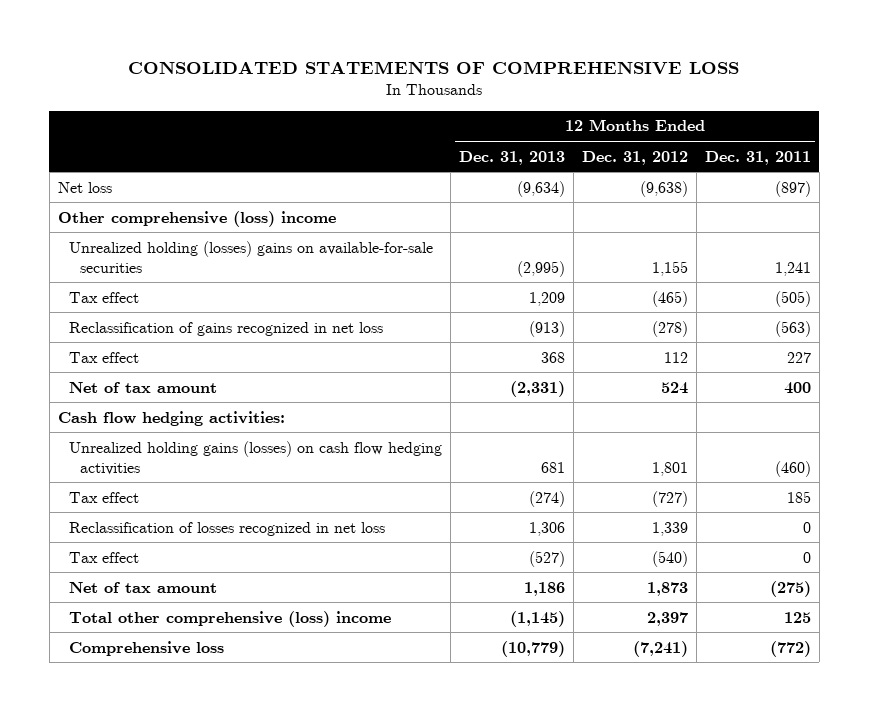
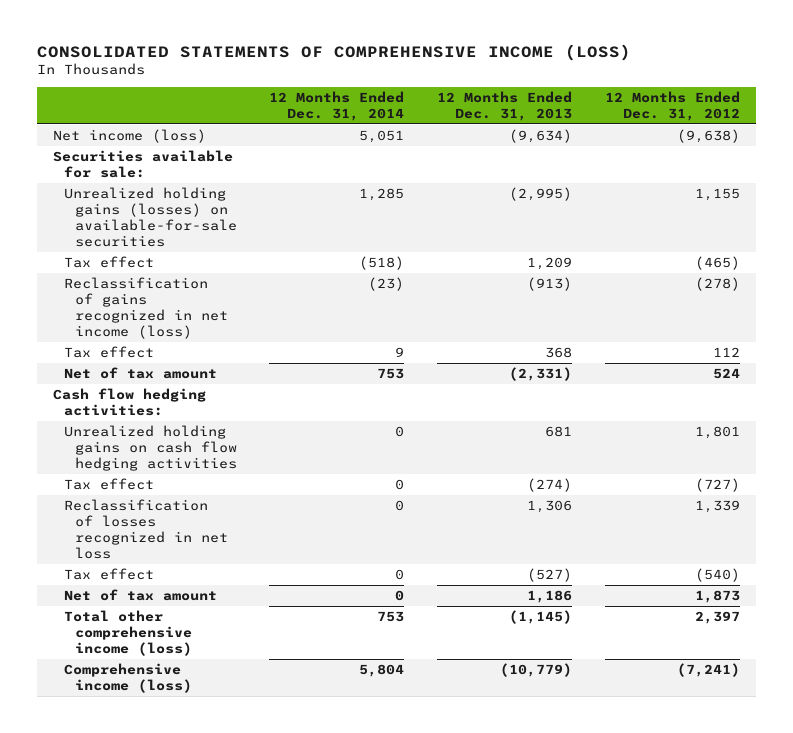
- CONSOLIDATED STATEMENTS OF COMPREHENSIVE LOSS
+ CONSOLIDATED STATEMENTS OF COMPREHENSIVE INCOME (LOSS)
- | 12 Months Ended Dec. 31, 2013 | 12 Months Ended Dec. 31, 2012 | 12 Months Ended Dec. 31, 2011
+ | 12 Months Ended Dec. 31, 2014 | 12 Months Ended Dec. 31, 2013 | 12 Months Ended Dec. 31, 2012
- Net loss | (9,634) | (9,638) | (897)
- Other comprehensive (loss) income
- Unrealized holding (losses) gains on available-for-sale securities | (2,995) | 1,155 | 1,241
+ Net income (loss) | 5,051 | (9,634) | (9,638)
+ Securities available for sale:
+ Unrealized holding gains (losses) on available-for-sale securities | 1,285 | (2,995) | 1,155
- Reclassification of gains recognized in net loss | (913) | (278) | (563)
+ Reclassification of gains recognized in net income (loss) | (23) | (913) | (278)
- Unrealized holding gains (losses) on cash flow hedging activities | 681 | 1,801 | (460)
+ Unrealized holding gains on cash flow hedging activities | 0 | 681 | 1,801
- Total other comprehensive (loss) income | (1,145) | 2,397 | 125
- Comprehensive loss | (10,779) | (7,241) | (772)
+ Total other comprehensive income (loss) | 753 | (1,145) | 2,397
+ Comprehensive income (loss) | 5,804 | (10,779) | (7,241)

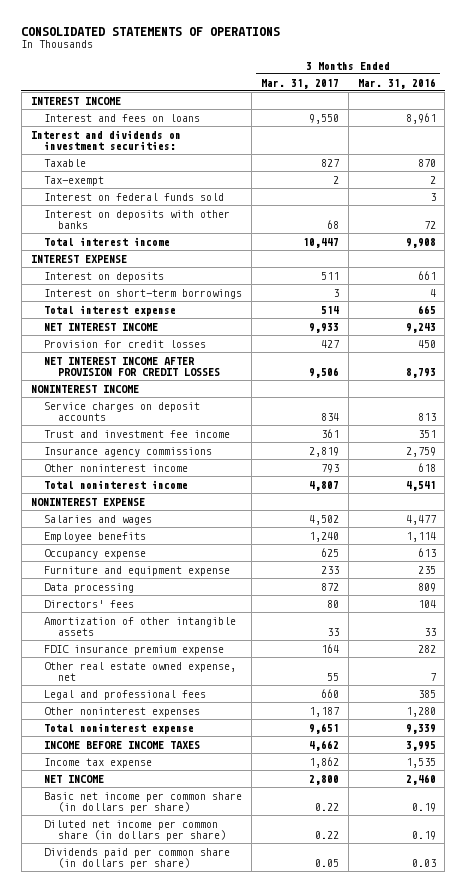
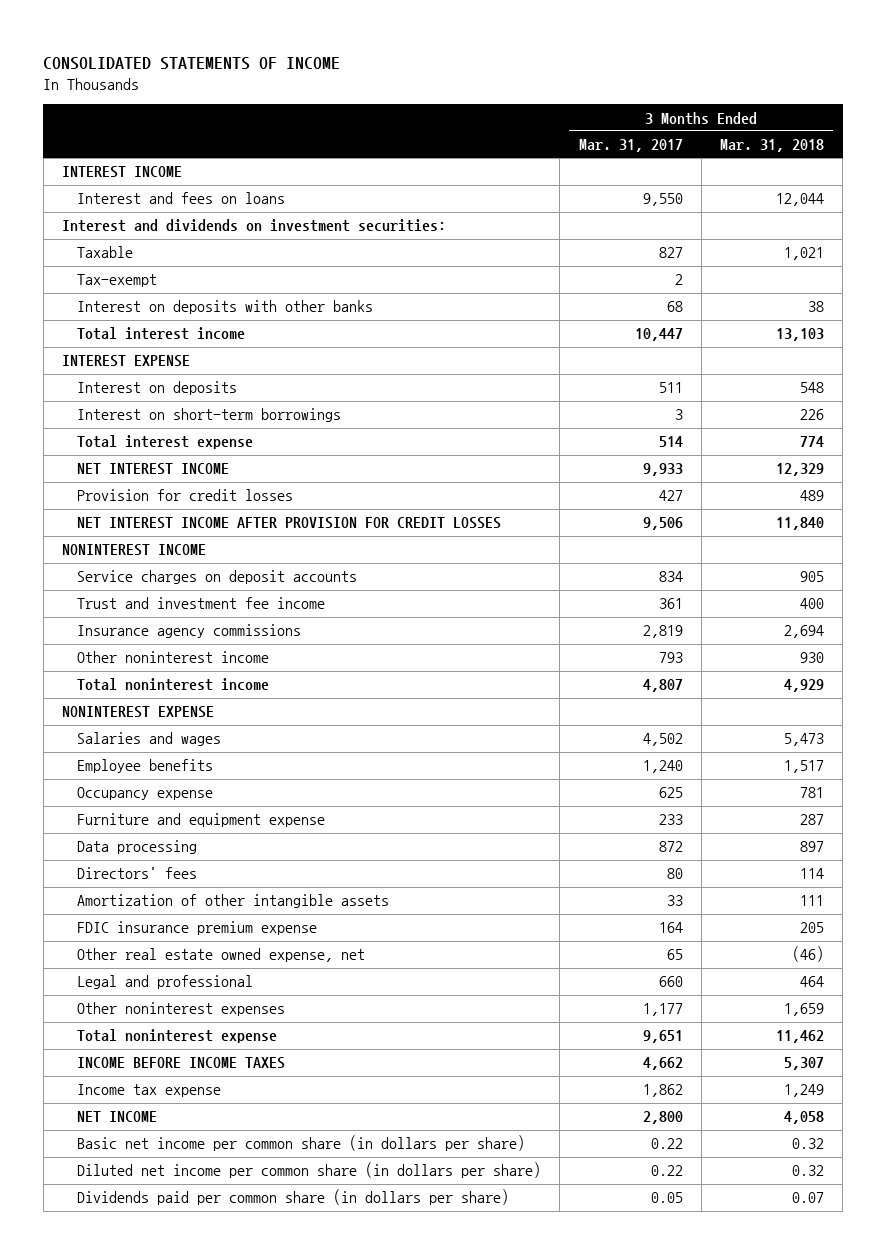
- CONSOLIDATED STATEMENTS OF OPERATIONS
+ CONSOLIDATED STATEMENTS OF INCOME
- | 3 Months Ended Mar. 31, 2017 | 3 Months Ended Mar. 31, 2016
+ | 3 Months Ended Mar. 31, 2017 | 3 Months Ended Mar. 31, 2018
- Interest on federal funds sold | | 3
- Other real estate owned expense, net | 55 | 7
- Legal and professional fees | 660 | 385
- Other noninterest expenses | 1,187 | 1,280
+ Other real estate owned expense, net | 65 | (46)
+ Legal and professional | 660 | 464
+ Other noninterest expenses | 1,177 | 1,659

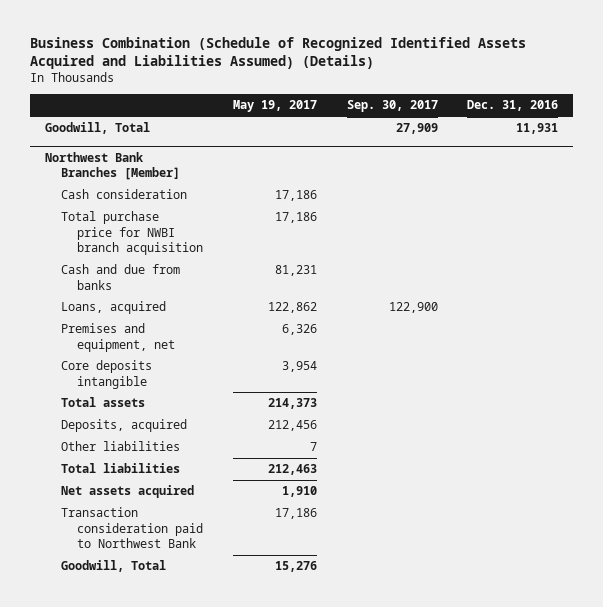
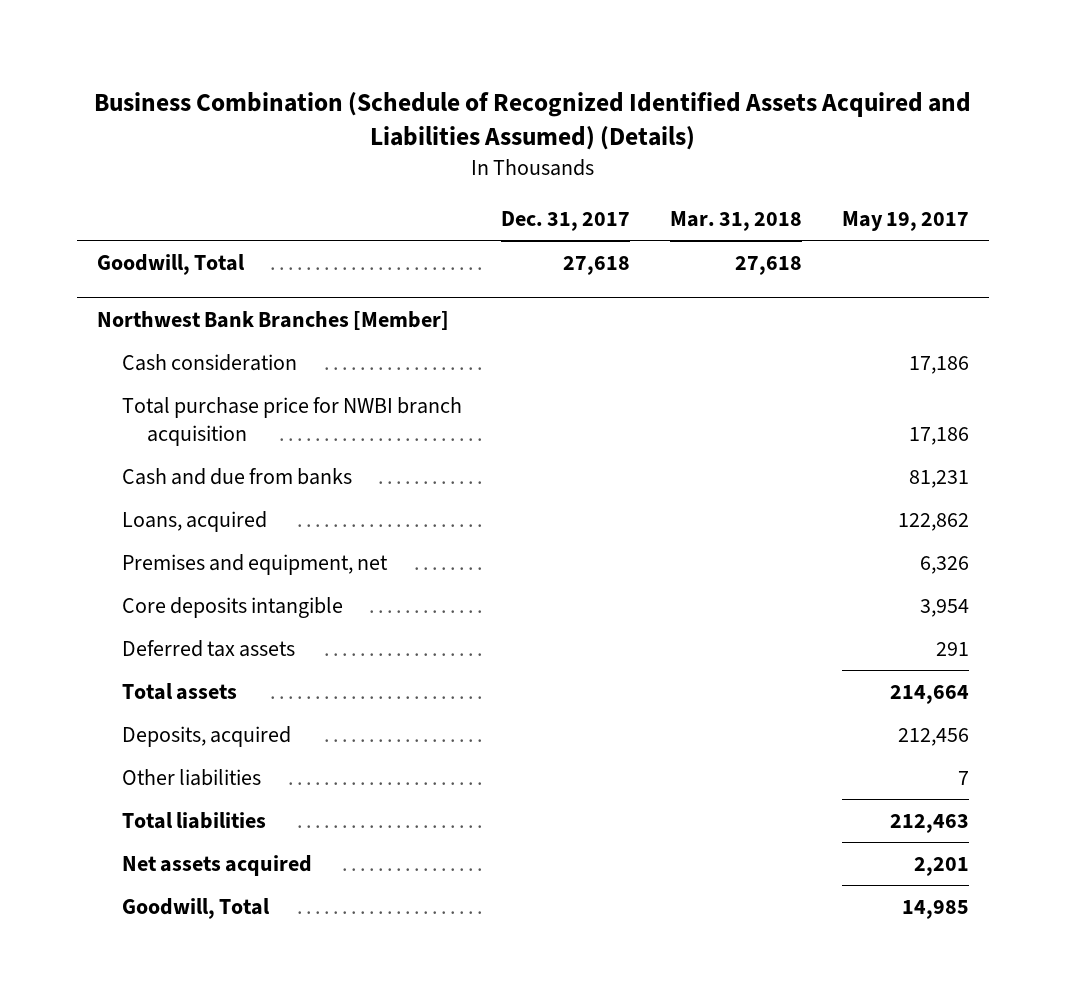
- | May 19, 2017 | Sep. 30, 2017 | Dec. 31, 2016
+ | Dec. 31, 2017 | Mar. 31, 2018 | May 19, 2017
@ Northwest Bank Branches [Member]
- Total assets | 214,373 | |
+ Deferred tax assets | | | 291
+ Total assets | | | 214,664
- Net assets acquired | 1,910 | |
- Transaction consideration paid to Northwest Bank | 17,186 | |
- Goodwill, Total | 15,276 | |
+ Net assets acquired | | | 2,201
+ Goodwill, Total | | | 14,985

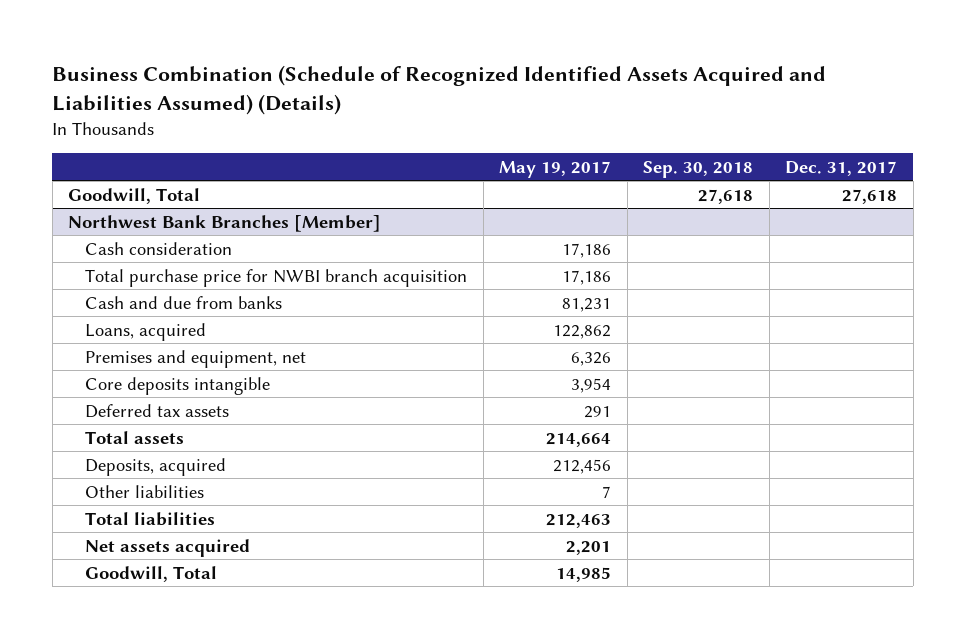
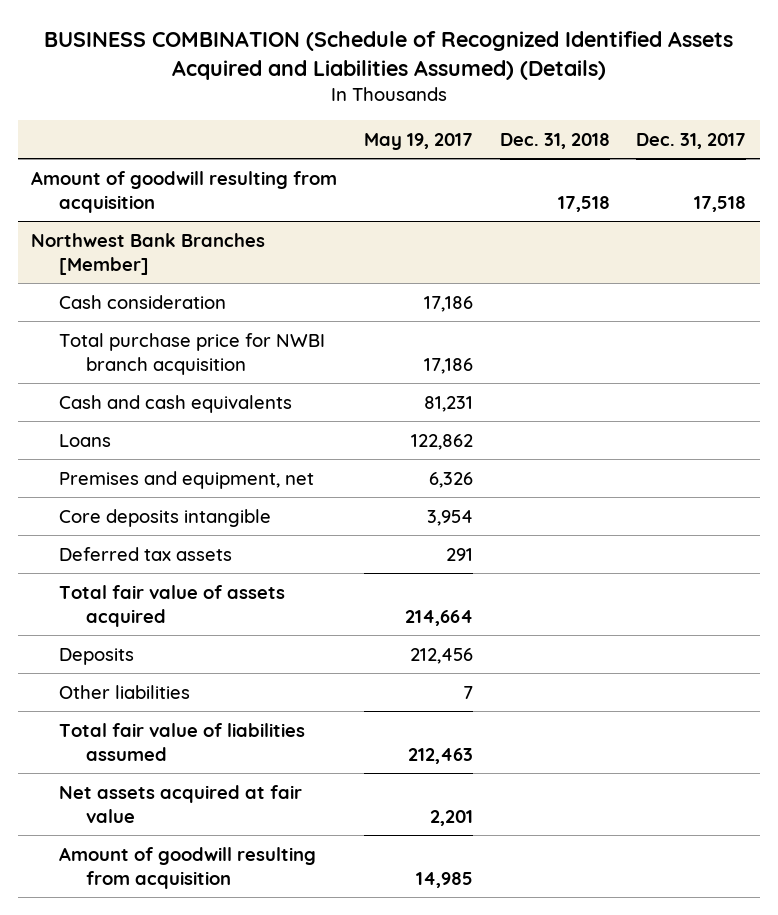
- Business Combination (Schedule of Recognized Identified Assets Acquired and Liabilities Assumed) (Details)
+ BUSINESS COMBINATION (Schedule of Recognized Identified Assets Acquired and Liabilities Assumed) (Details)
- | May 19, 2017 | Sep. 30, 2018 | Dec. 31, 2017
+ | May 19, 2017 | Dec. 31, 2018 | Dec. 31, 2017
- Goodwill, Total | | 27,618 | 27,618
+ Amount of goodwill resulting from acquisition | | 17,518 | 17,518
@ Northwest Bank Branches [Member]
- Cash and due from banks | 81,231 | |
- Loans, acquired | 122,862 | |
+ Cash and cash equivalents | 81,231 | |
+ Loans | 122,862 | |
- Total assets | 214,664 | |
- Deposits, acquired | 212,456 | |
+ Total fair value of assets acquired | 214,664 | |
+ Deposits | 212,456 | |
- Total liabilities | 212,463 | |
- Net assets acquired | 2,201 | |
- Goodwill, Total | 14,985 | |
+ Total fair value of liabilities assumed | 212,463 | |
+ Net assets acquired at fair value | 2,201 | |
+ Amount of goodwill resulting from acquisition | 14,985 | |

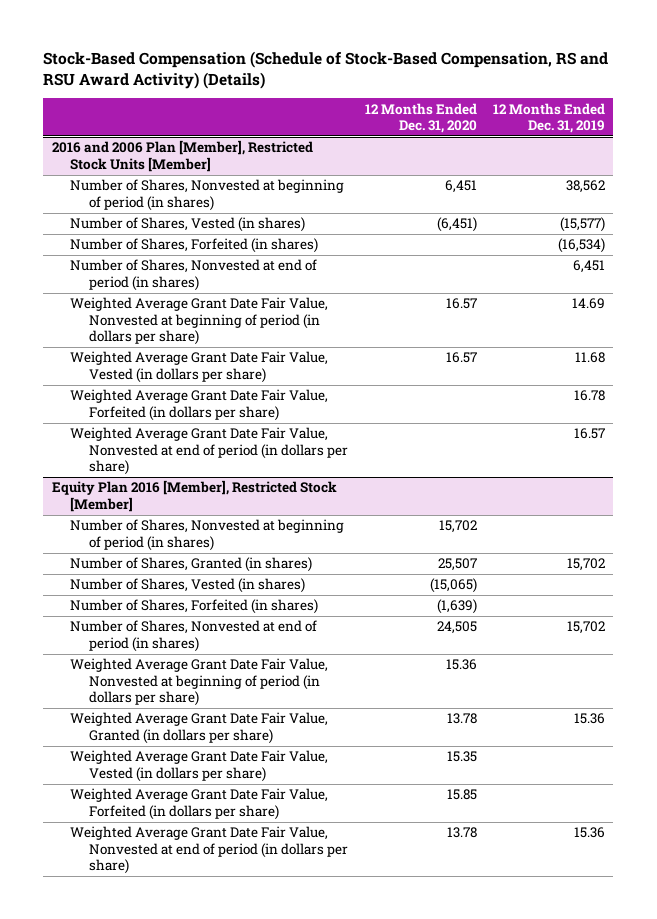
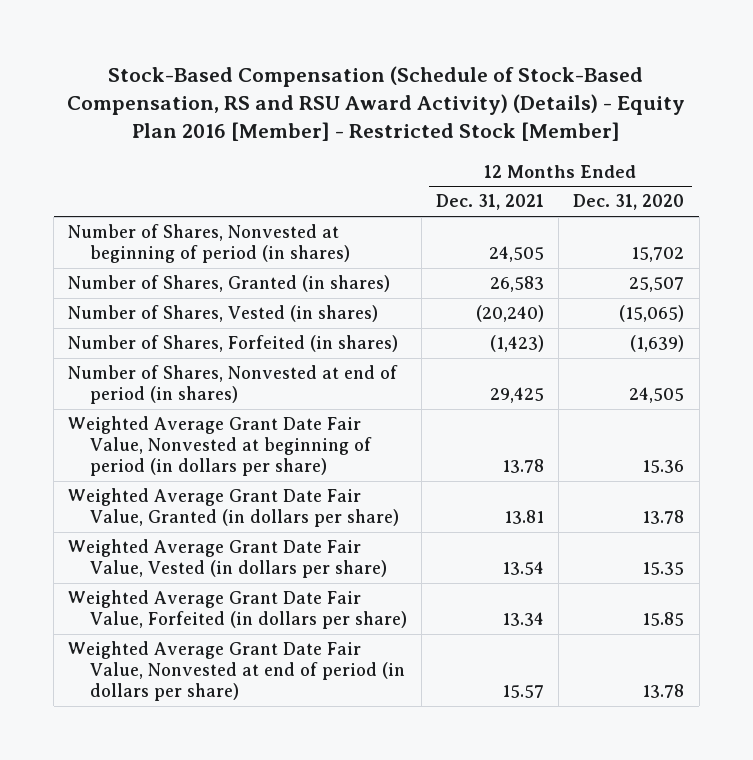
- Stock-Based Compensation (Schedule of Stock-Based Compensation, RS and RSU Award Activity) (Details)
+ Stock-Based Compensation (Schedule of Stock-Based Compensation, RS and RSU Award Activity) (Details) - Equity Plan 2016 [Member] - Restricted Stock [Member]
- | 12 Months Ended Dec. 31, 2020 | 12 Months Ended Dec. 31, 2019
+ | 12 Months Ended Dec. 31, 2021 | 12 Months Ended Dec. 31, 2020
- 2016 and 2006 Plan [Member], Restricted Stock Units [Member]
- Number of Shares, Nonvested at beginning of period (in shares) | 6,451 | 38,562
- Number of Shares, Vested (in shares) | (6,451) | (15,577)
- Number of Shares, Forfeited (in shares) | | (16,534)
- Number of Shares, Nonvested at end of period (in shares) | | 6,451
- Weighted Average Grant Date Fair Value, Nonvested at beginning of period (in dollars per share) | 16.57 | 14.69
- Weighted Average Grant Date Fair Value, Vested (in dollars per share) | 16.57 | 11.68
- Weighted Average Grant Date Fair Value, Forfeited (in dollars per share) | | 16.78
- Weighted Average Grant Date Fair Value, Nonvested at end of period (in dollars per share) | | 16.57
- Equity Plan 2016 [Member], Restricted Stock [Member]

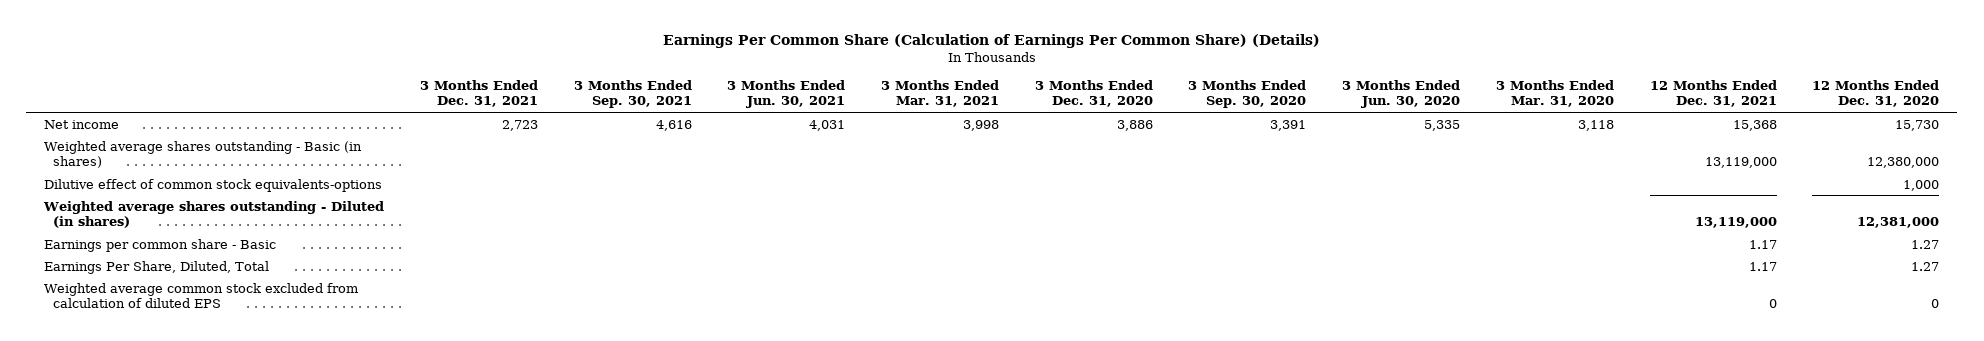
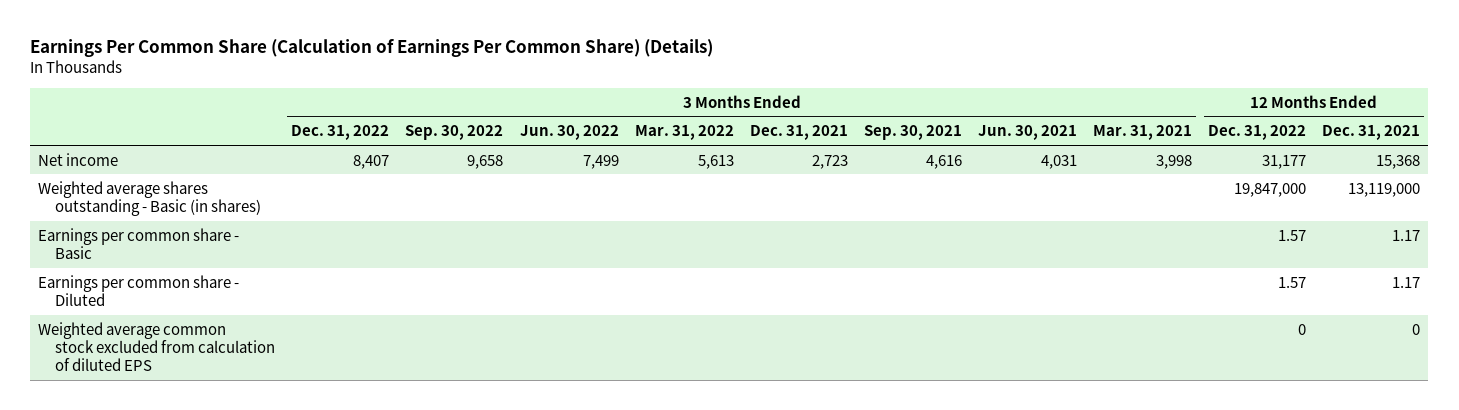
- | 3 Months Ended Dec. 31, 2021 | 3 Months Ended Sep. 30, 2021 | 3 Months Ended Jun. 30, 2021 | 3 Months Ended Mar. 31, 2021 | 3 Months Ended Dec. 31, 2020 | 3 Months Ended Sep. 30, 2020 | 3 Months Ended Jun. 30, 2020 | 3 Months Ended Mar. 31, 2020 | 12 Months Ended Dec. 31, 2021 | 12 Months Ended Dec. 31, 2020
+ | 3 Months Ended Dec. 31, 2022 | 3 Months Ended Sep. 30, 2022 | 3 Months Ended Jun. 30, 2022 | 3 Months Ended Mar. 31, 2022 | 3 Months Ended Dec. 31, 2021 | 3 Months Ended Sep. 30, 2021 | 3 Months Ended Jun. 30, 2021 | 3 Months Ended Mar. 31, 2021 | 12 Months Ended Dec. 31, 2022 | 12 Months Ended Dec. 31, 2021
- Dilutive effect of common stock equivalents-options | | | | | | | | | | 1,000
- Weighted average shares outstanding - Diluted (in shares) | | | | | | | | | 13,119,000 | 12,381,000
- Earnings Per Share, Diluted, Total | | | | | | | | | 1.17 | 1.27
+ Earnings per common share - Diluted | | | | | | | | | 1.57 | 1.17

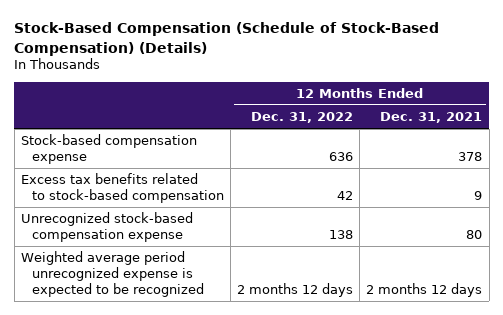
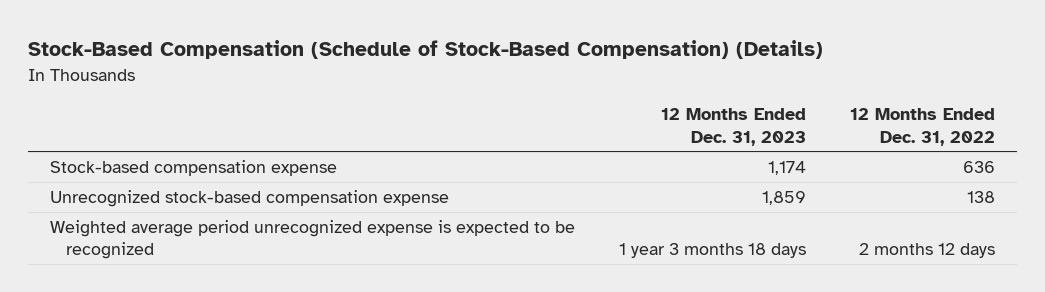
- | 12 Months Ended Dec. 31, 2022 | 12 Months Ended Dec. 31, 2021
+ | 12 Months Ended Dec. 31, 2023 | 12 Months Ended Dec. 31, 2022
- Excess tax benefits related to stock-based compensation | 42 | 9

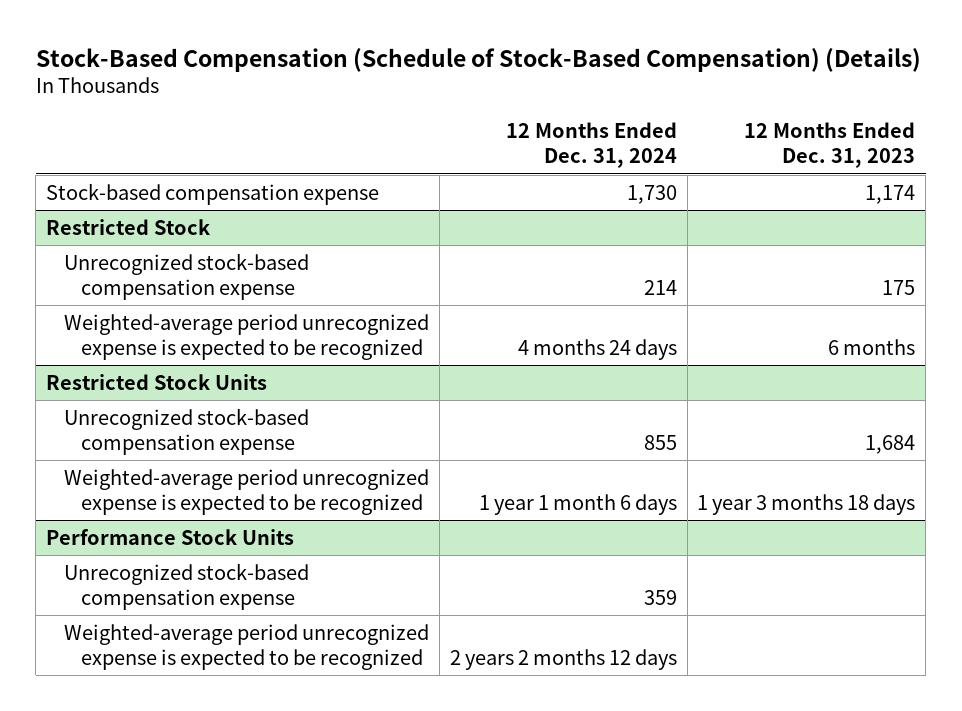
- | 12 Months Ended Dec. 31, 2023 | 12 Months Ended Dec. 31, 2022
+ | 12 Months Ended Dec. 31, 2024 | 12 Months Ended Dec. 31, 2023
- Unrecognized stock-based compensation expense | 1,859 | 138
- Weighted average period unrecognized expense is expected to be recognized | 1 year 3 months 18 days | 2 months 12 days
+ Restricted Stock
+ Unrecognized stock-based compensation expense | 214 | 175
+ Weighted-average period unrecognized expense is expected to be recognized | 4 months 24 days | 6 months
+ Restricted Stock Units
+ Unrecognized stock-based compensation expense | 855 | 1,684
+ Weighted-average period unrecognized expense is expected to be recognized | 1 year 1 month 6 days | 1 year 3 months 18 days
+ Performance Stock Units
+ Unrecognized stock-based compensation expense | 359 |
+ Weighted-average period unrecognized expense is expected to be recognized | 2 years 2 months 12 days |

